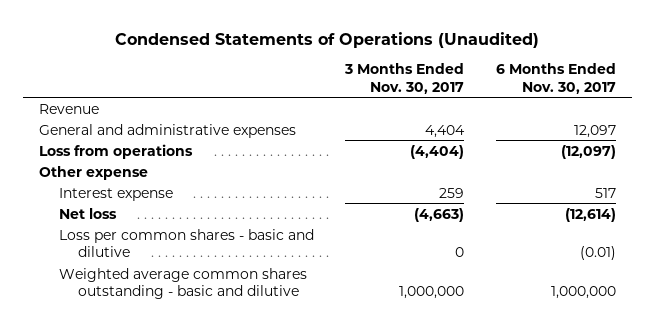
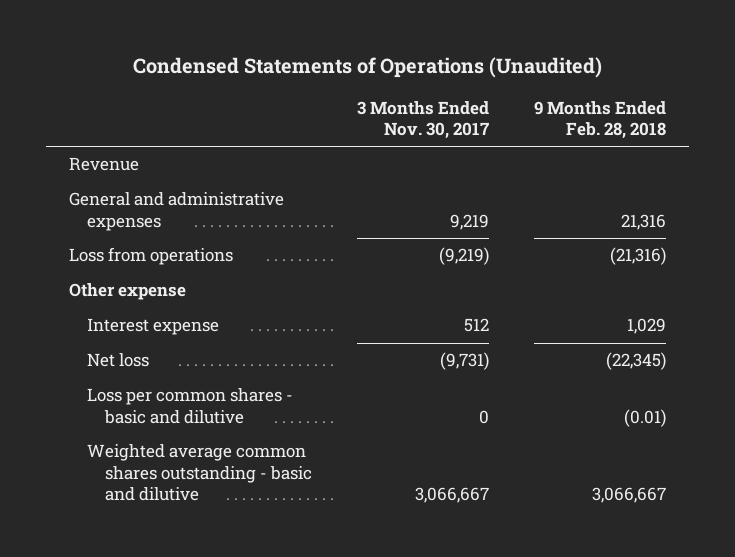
- | 3 Months Ended Nov. 30, 2017 | 6 Months Ended Nov. 30, 2017
+ | 3 Months Ended Nov. 30, 2017 | 9 Months Ended Feb. 28, 2018
- General and administrative expenses | 4,404 | 12,097
- Loss from operations | (4,404) | (12,097)
+ General and administrative expenses | 9,219 | 21,316
+ Loss from operations | (9,219) | (21,316)
- Interest expense | 259 | 517
- Net loss | (4,663) | (12,614)
+ Interest expense | 512 | 1,029
+ Net loss | (9,731) | (22,345)
- Weighted average common shares outstanding - basic and dilutive | 1,000,000 | 1,000,000
+ Weighted average common shares outstanding - basic and dilutive | 3,066,667 | 3,066,667

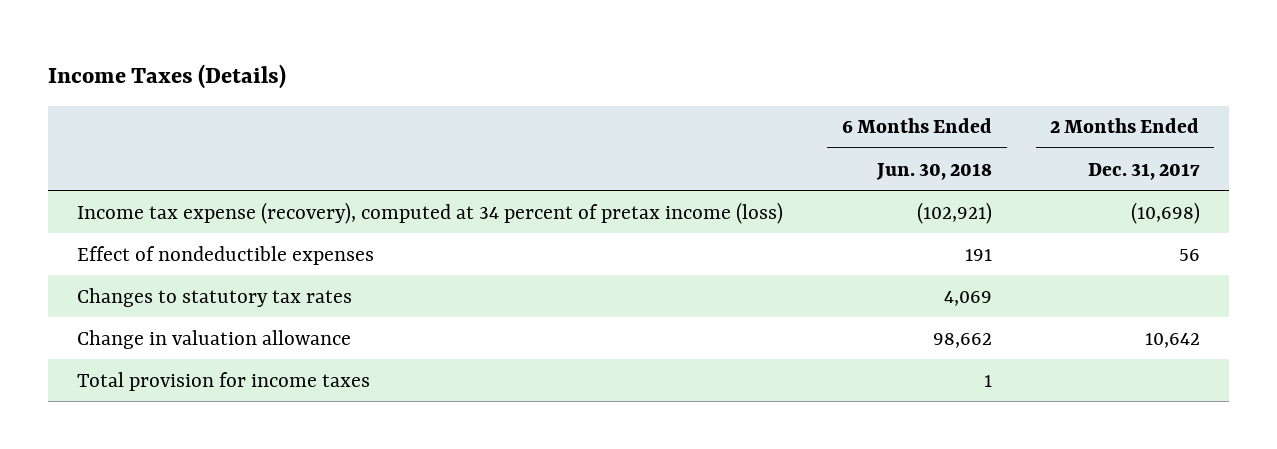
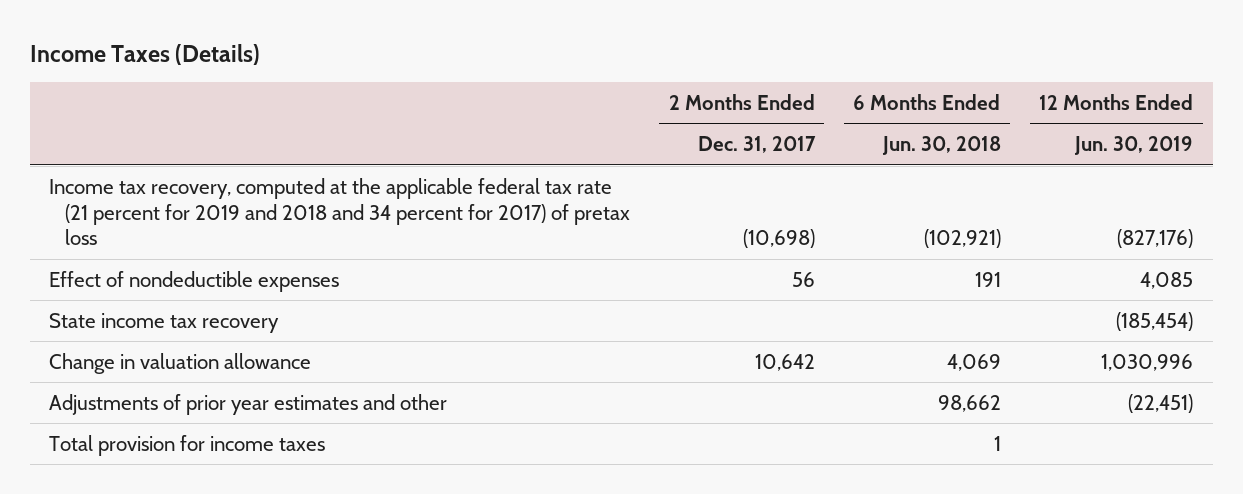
- | 6 Months Ended Jun. 30, 2018 | 2 Months Ended Dec. 31, 2017
+ | 2 Months Ended Dec. 31, 2017 | 6 Months Ended Jun. 30, 2018 | 12 Months Ended Jun. 30, 2019
- Income tax expense (recovery), computed at 34 percent of pretax income (loss) | (102,921) | (10,698)
+ Income tax recovery, computed at the applicable federal tax rate (21 percent for 2019 and 2018 and 34 percent for 2017) of pretax loss | (10,698) | (102,921) | (827,176)
- Changes to statutory tax rates | 4,069 |
- Change in valuation allowance | 98,662 | 10,642
+ State income tax recovery | | | (185,454)
+ Change in valuation allowance | 10,642 | 4,069 | 1,030,996
+ Adjustments of prior year estimates and other | | 98,662 | (22,451)

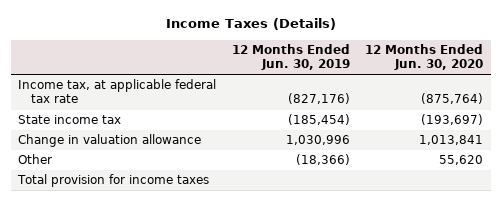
- | 2 Months Ended Dec. 31, 2017 | 6 Months Ended Jun. 30, 2018 | 12 Months Ended Jun. 30, 2019
+ | 12 Months Ended Jun. 30, 2019 | 12 Months Ended Jun. 30, 2020
- Income tax recovery, computed at the applicable federal tax rate (21 percent for 2019 and 2018 and 34 percent for 2017) of pretax loss | (10,698) | (102,921) | (827,176)
- Effect of nondeductible expenses | 56 | 191 | 4,085
- State income tax recovery | | | (185,454)
+ Income tax, at applicable federal tax rate | (827,176) | (875,764)
+ State income tax | (185,454) | (193,697)
- Adjustments of prior year estimates and other | | 98,662 | (22,451)
+ Other | (18,366) | 55,620

